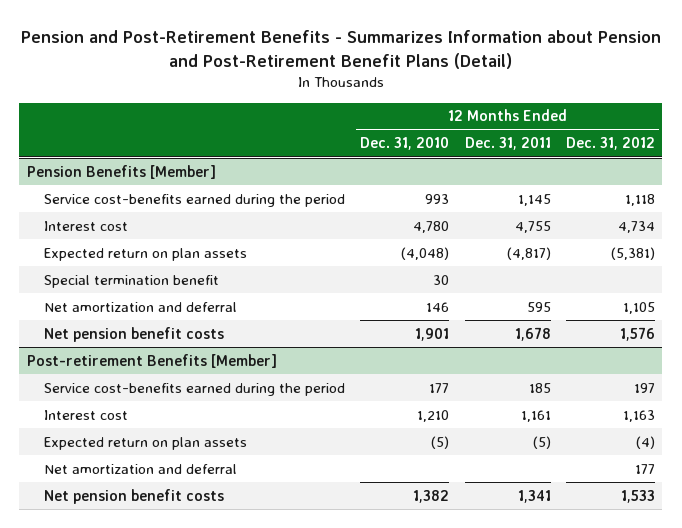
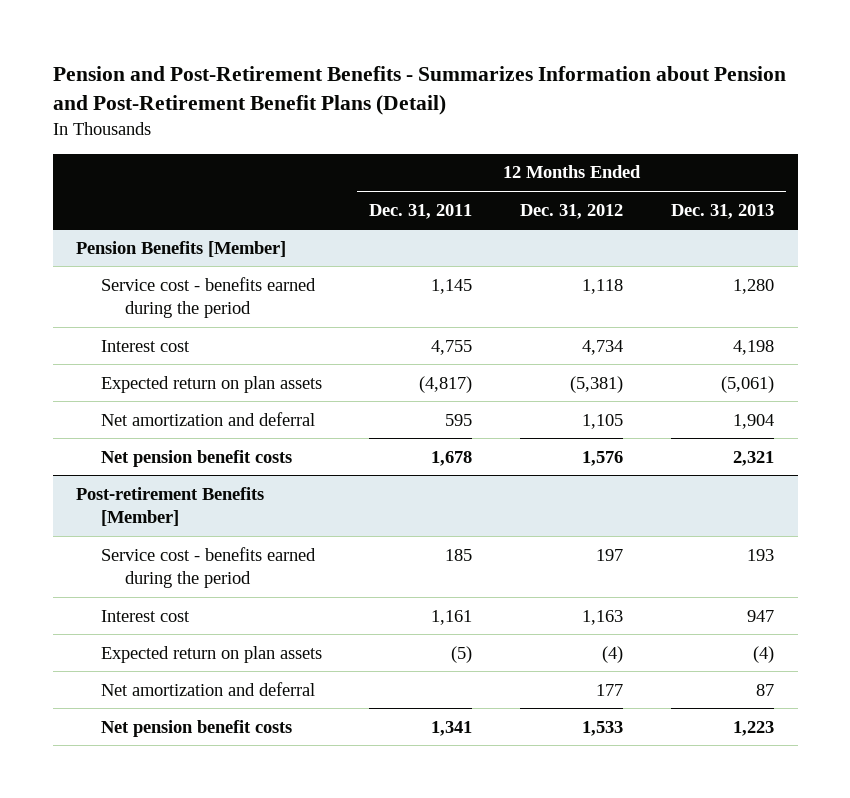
- | 12 Months Ended Dec. 31, 2010 | 12 Months Ended Dec. 31, 2011 | 12 Months Ended Dec. 31, 2012
+ | 12 Months Ended Dec. 31, 2011 | 12 Months Ended Dec. 31, 2012 | 12 Months Ended Dec. 31, 2013
@ Pension Benefits [Member]
- Service cost-benefits earned during the period | 993 | 1,145 | 1,118
+ Service cost - benefits earned during the period | 1,145 | 1,118 | 1,280
- Special termination benefit | 30 | |
@ Post-retirement Benefits [Member]
- Service cost-benefits earned during the period | 177 | 185 | 197
+ Service cost - benefits earned during the period | 185 | 197 | 193

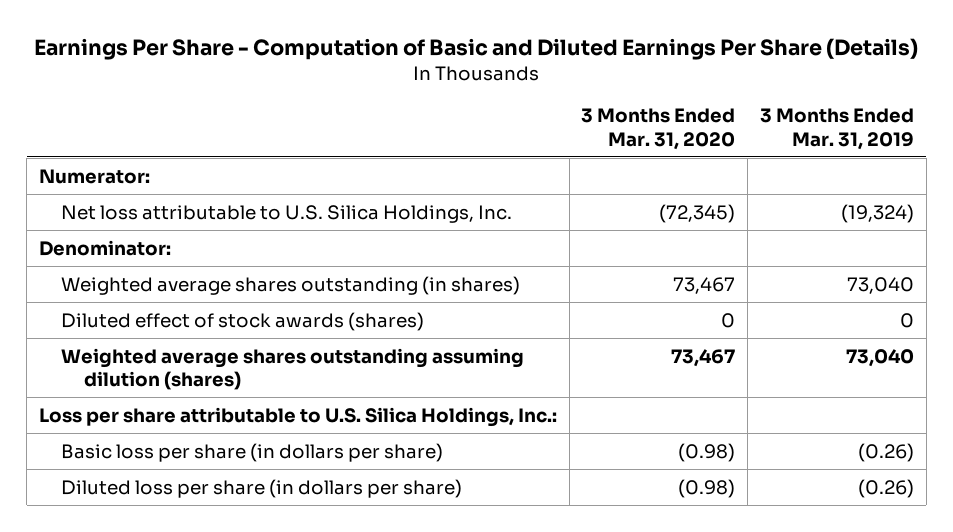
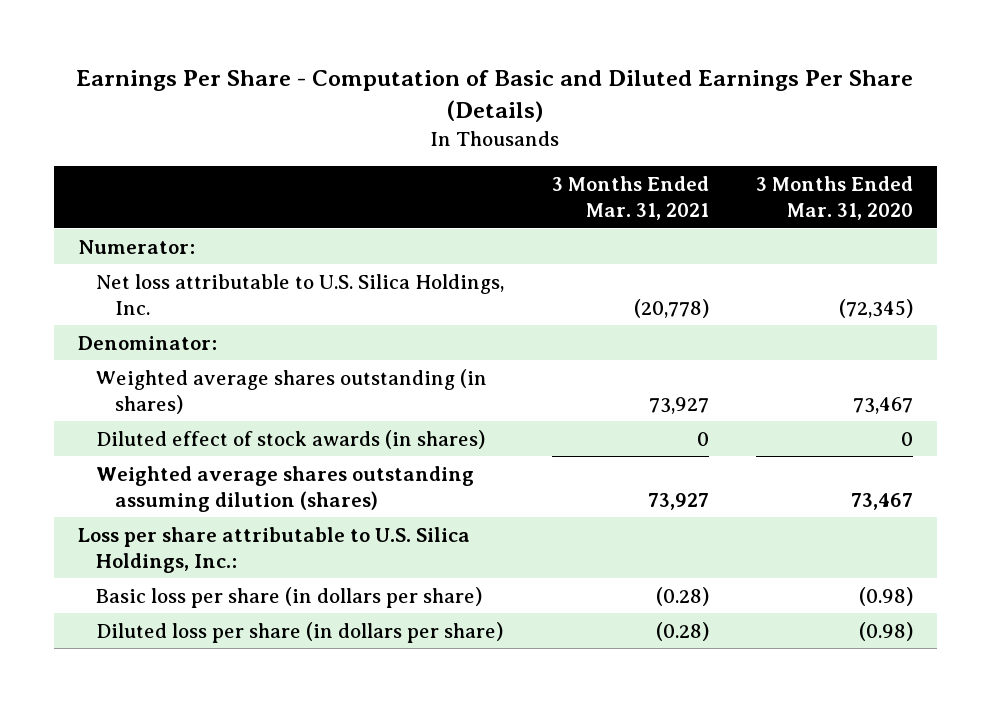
- | 3 Months Ended Mar. 31, 2020 | 3 Months Ended Mar. 31, 2019
+ | 3 Months Ended Mar. 31, 2021 | 3 Months Ended Mar. 31, 2020
- Diluted effect of stock awards (shares) | 0 | 0
+ Diluted effect of stock awards (in shares) | 0 | 0

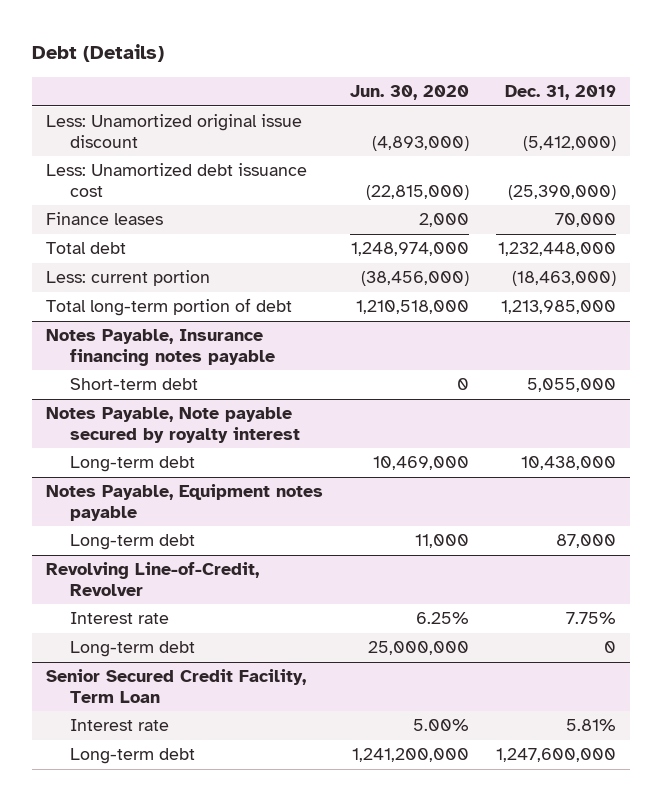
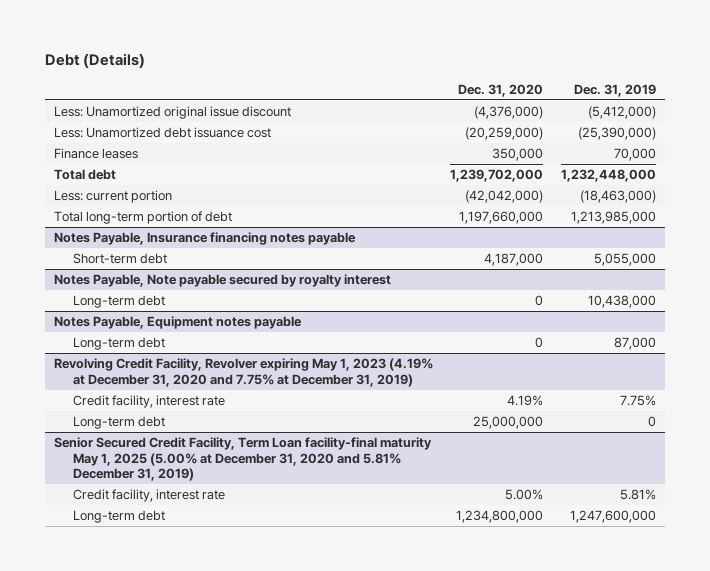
- | Jun. 30, 2020 | Dec. 31, 2019
+ | Dec. 31, 2020 | Dec. 31, 2019
- Revolving Line-of-Credit, Revolver
- Interest rate | 6.25% | 7.75%
+ Revolving Credit Facility, Revolver expiring May 1, 2023 (4.19% at December 31, 2020 and 7.75% at December 31, 2019)
+ Credit facility, interest rate | 4.19% | 7.75%
- Senior Secured Credit Facility, Term Loan
- Interest rate | 5.00% | 5.81%
+ Senior Secured Credit Facility, Term Loan facility-final maturity May 1, 2025 (5.00% at December 31, 2020 and 5.81% December 31, 2019)
+ Credit facility, interest rate | 5.00% | 5.81%

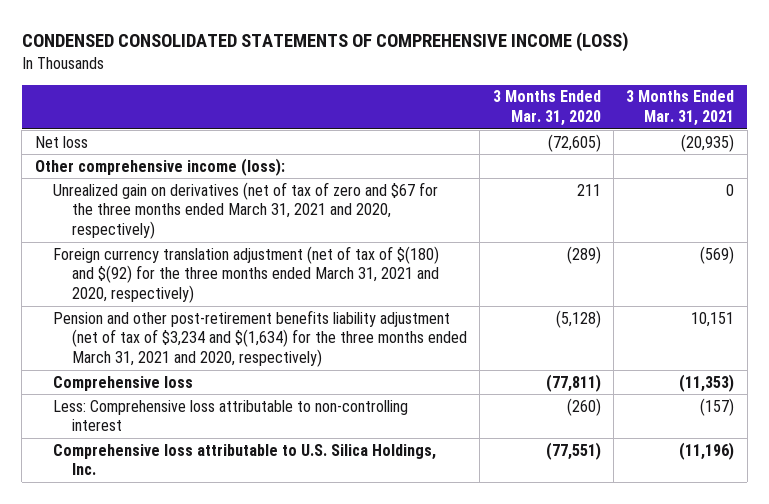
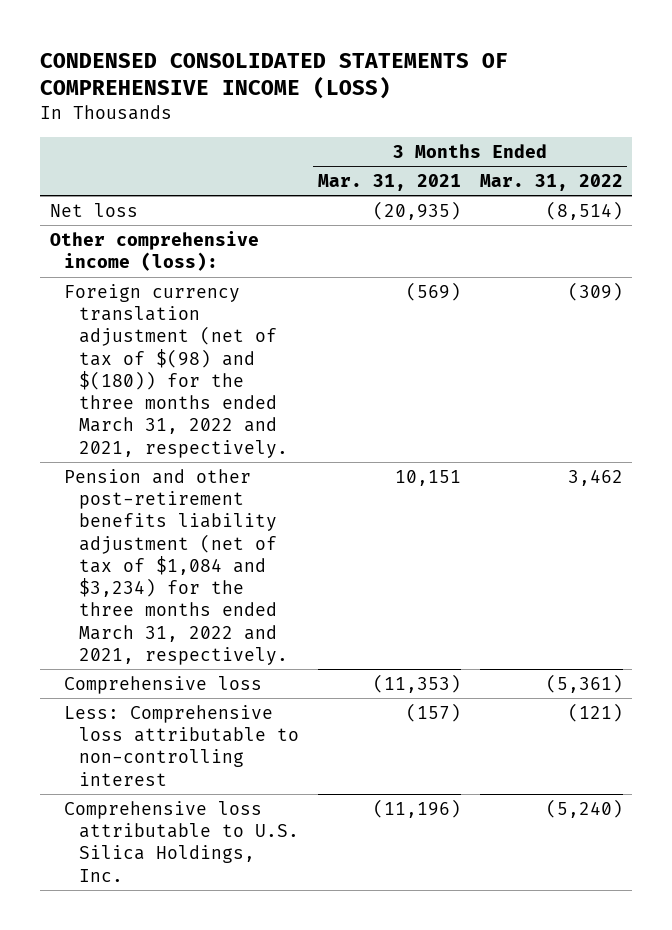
- | 3 Months Ended Mar. 31, 2020 | 3 Months Ended Mar. 31, 2021
+ | 3 Months Ended Mar. 31, 2021 | 3 Months Ended Mar. 31, 2022
- Unrealized gain on derivatives (net of tax of zero and $67 for the three months ended March 31, 2021 and 2020, respectively) | 211 | 0
- Foreign currency translation adjustment (net of tax of $(180) and $(92) for the three months ended March 31, 2021 and 2020, respectively) | (289) | (569)
- Pension and other post-retirement benefits liability adjustment (net of tax of $3,234 and $(1,634) for the three months ended March 31, 2021 and 2020, respectively) | (5,128) | 10,151
+ Foreign currency translation adjustment (net of tax of $(98) and $(180)) for the three months ended March 31, 2022 and 2021, respectively. | (569) | (309)
+ Pension and other post-retirement benefits liability adjustment (net of tax of $1,084 and $3,234) for the three months ended March 31, 2022 and 2021, respectively. | 10,151 | 3,462

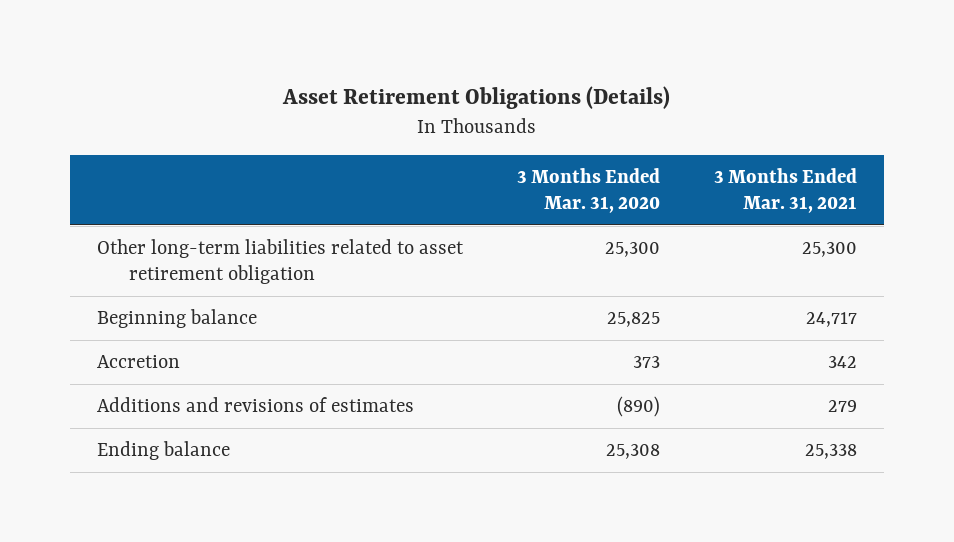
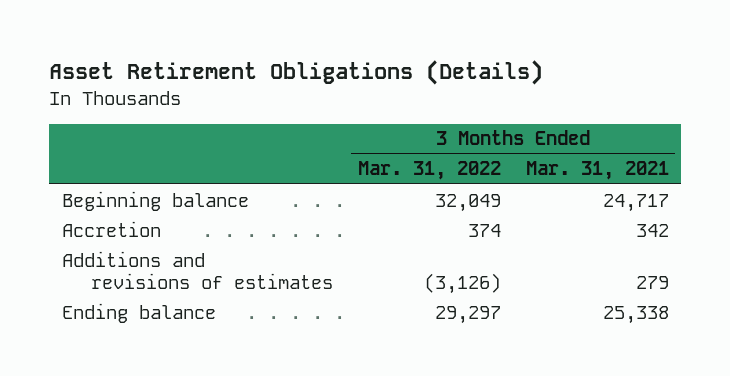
- | 3 Months Ended Mar. 31, 2020 | 3 Months Ended Mar. 31, 2021
+ | 3 Months Ended Mar. 31, 2022 | 3 Months Ended Mar. 31, 2021
- Other long-term liabilities related to asset retirement obligation | 25,300 | 25,300

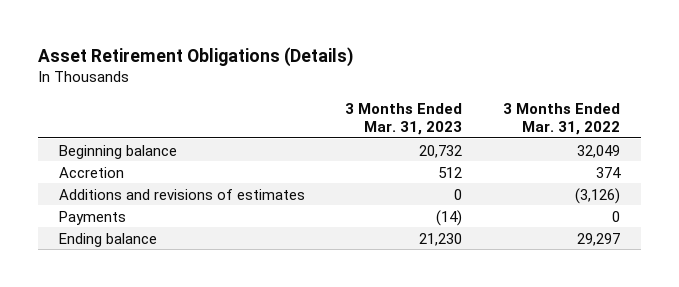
- | 3 Months Ended Mar. 31, 2022 | 3 Months Ended Mar. 31, 2021
+ | 3 Months Ended Mar. 31, 2023 | 3 Months Ended Mar. 31, 2022
+ Payments | (14) | 0

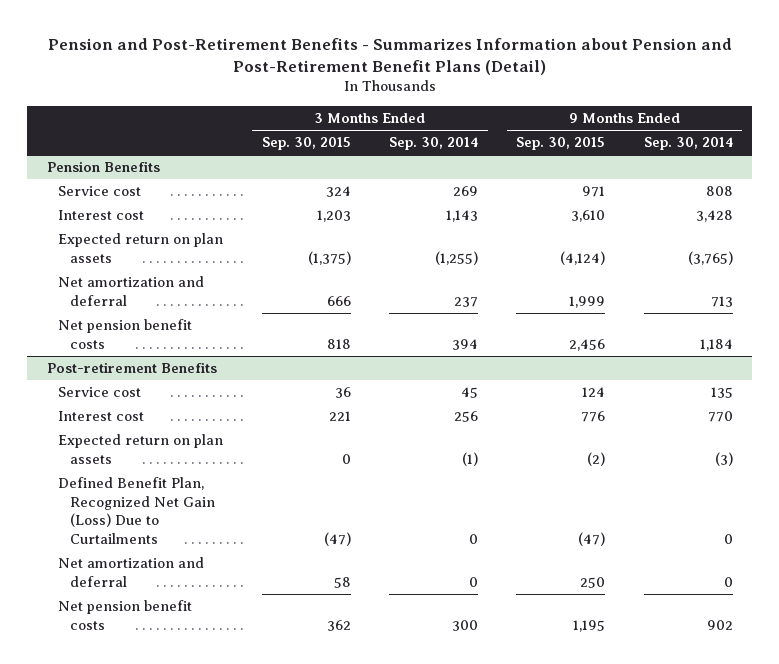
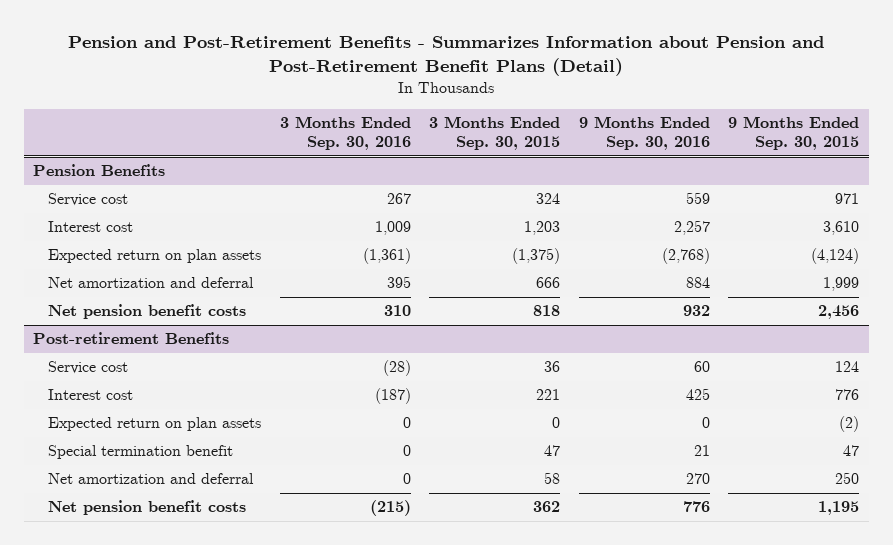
- | 3 Months Ended Sep. 30, 2015 | 3 Months Ended Sep. 30, 2014 | 9 Months Ended Sep. 30, 2015 | 9 Months Ended Sep. 30, 2014
+ | 3 Months Ended Sep. 30, 2016 | 3 Months Ended Sep. 30, 2015 | 9 Months Ended Sep. 30, 2016 | 9 Months Ended Sep. 30, 2015
@ Post-retirement Benefits
- Defined Benefit Plan, Recognized Net Gain (Loss) Due to Curtailments | (47) | 0 | (47) | 0
+ Special termination benefit | 0 | 47 | 21 | 47

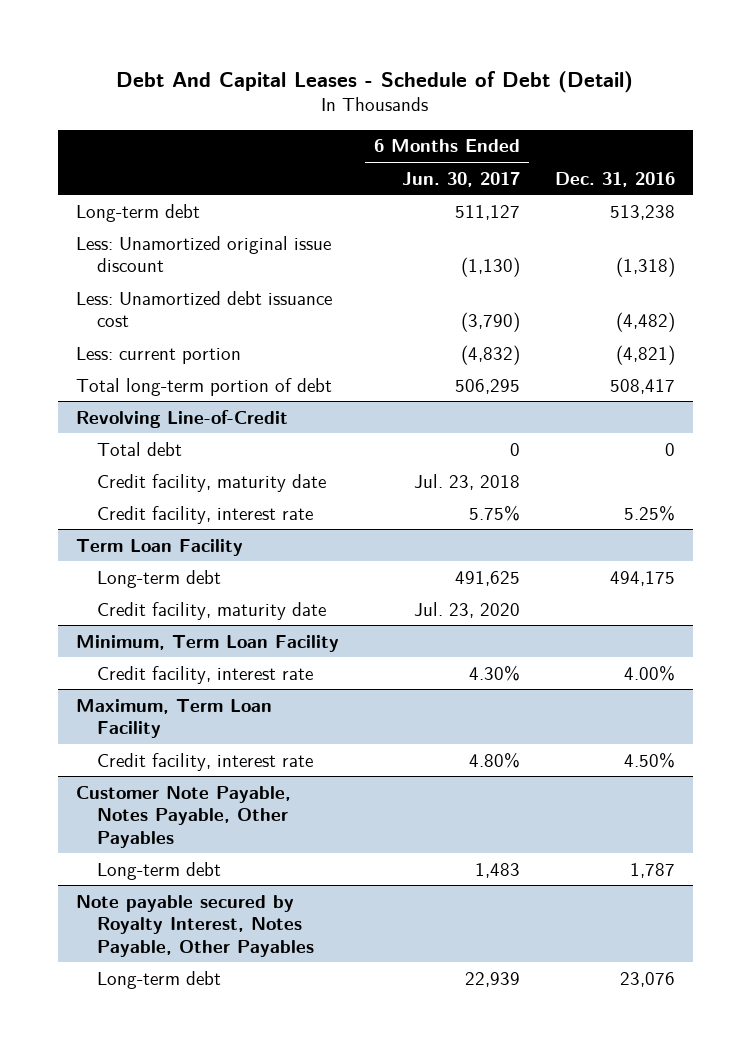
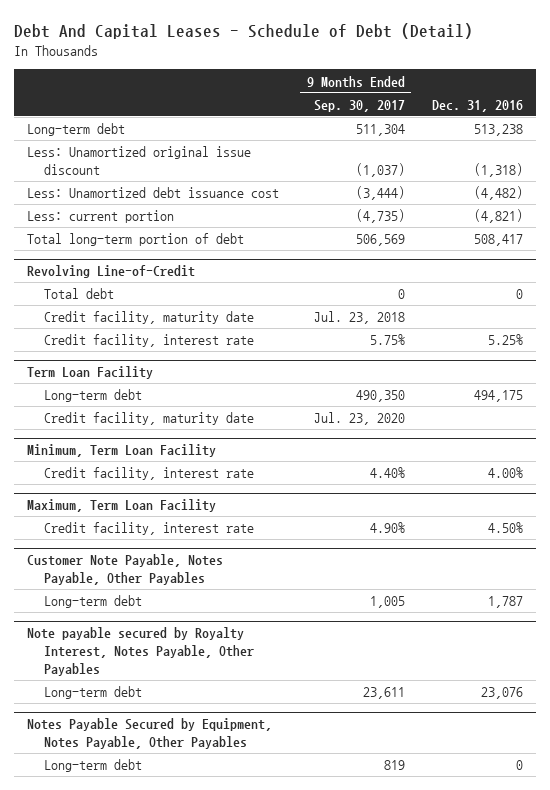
- | 6 Months Ended Jun. 30, 2017 | Dec. 31, 2016
+ | 9 Months Ended Sep. 30, 2017 | Dec. 31, 2016
+ Notes Payable Secured by Equipment, Notes Payable, Other Payables
+ Long-term debt | 819 | 0

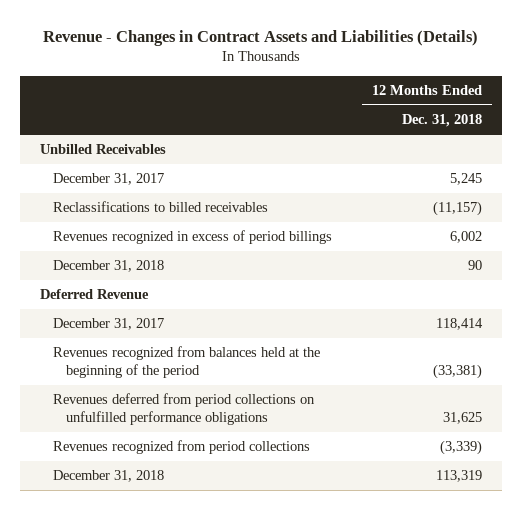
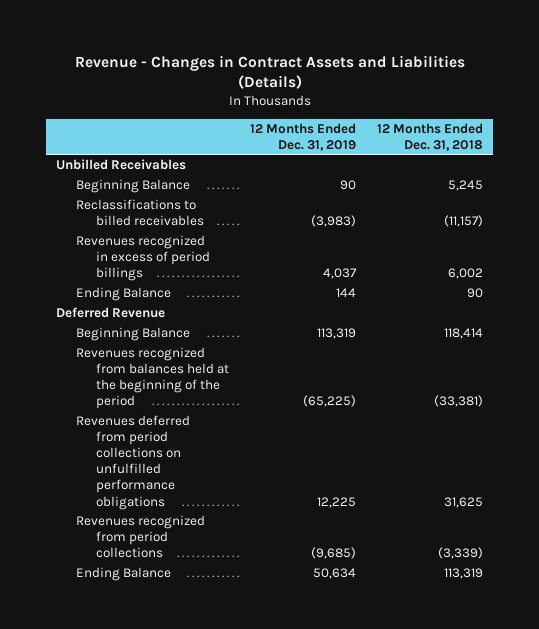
- | 12 Months Ended Dec. 31, 2018
+ | 12 Months Ended Dec. 31, 2019 | 12 Months Ended Dec. 31, 2018
- December 31, 2017 | 5,245
+ Beginning Balance | 90 | 5,245
- December 31, 2018 | 90
+ Ending Balance | 144 | 90
- December 31, 2017 | 118,414
+ Beginning Balance | 113,319 | 118,414
- December 31, 2018 | 113,319
+ Ending Balance | 50,634 | 113,319

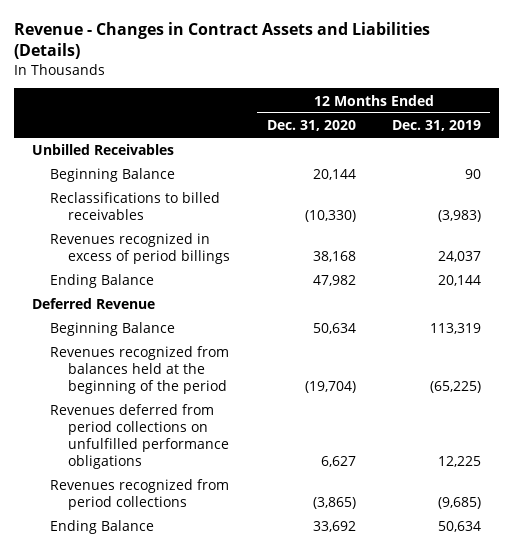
- | 12 Months Ended Dec. 31, 2019 | 12 Months Ended Dec. 31, 2018
+ | 12 Months Ended Dec. 31, 2020 | 12 Months Ended Dec. 31, 2019
- Revenues recognized in excess of period billings | 4,037 | 6,002
- Ending Balance | 144 | 90
+ Revenues recognized in excess of period billings | 38,168 | 24,037
+ Ending Balance | 47,982 | 20,144

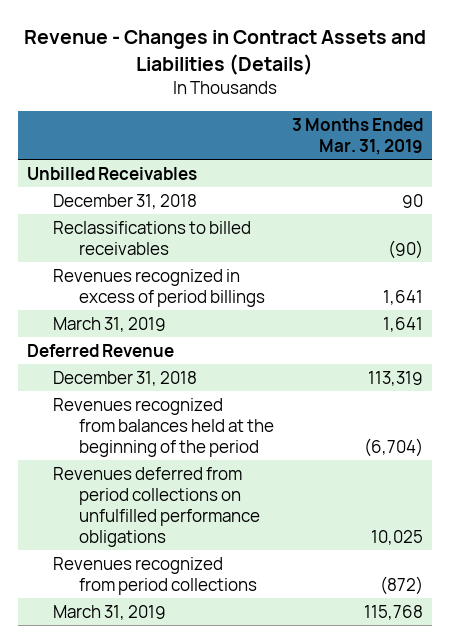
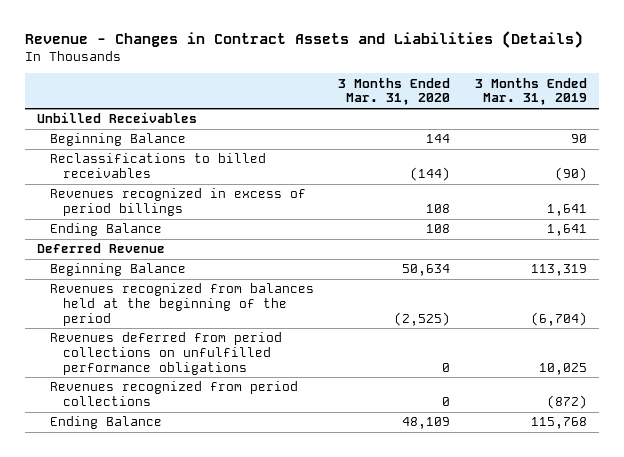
- | 3 Months Ended Mar. 31, 2019
+ | 3 Months Ended Mar. 31, 2020 | 3 Months Ended Mar. 31, 2019
- December 31, 2018 | 90
+ Beginning Balance | 144 | 90
- March 31, 2019 | 1,641
+ Ending Balance | 108 | 1,641
- December 31, 2018 | 113,319
+ Beginning Balance | 50,634 | 113,319
- March 31, 2019 | 115,768
+ Ending Balance | 48,109 | 115,768

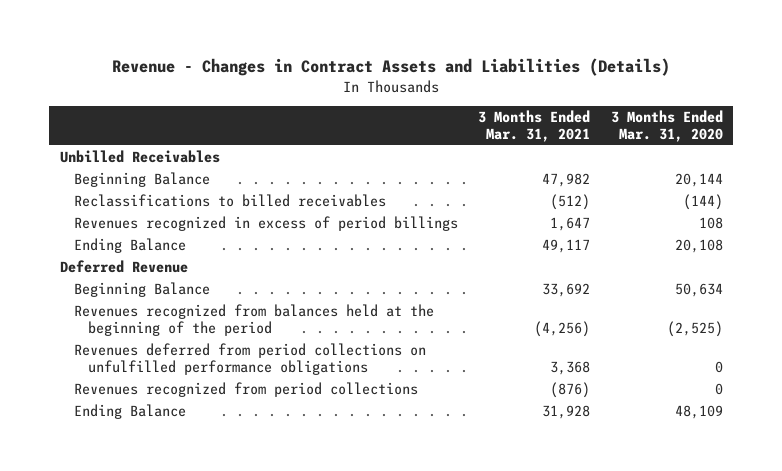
- | 3 Months Ended Mar. 31, 2020 | 3 Months Ended Mar. 31, 2019
+ | 3 Months Ended Mar. 31, 2021 | 3 Months Ended Mar. 31, 2020
- Beginning Balance | 144 | 90
+ Beginning Balance | 47,982 | 20,144
- Ending Balance | 108 | 1,641
+ Ending Balance | 49,117 | 20,108

